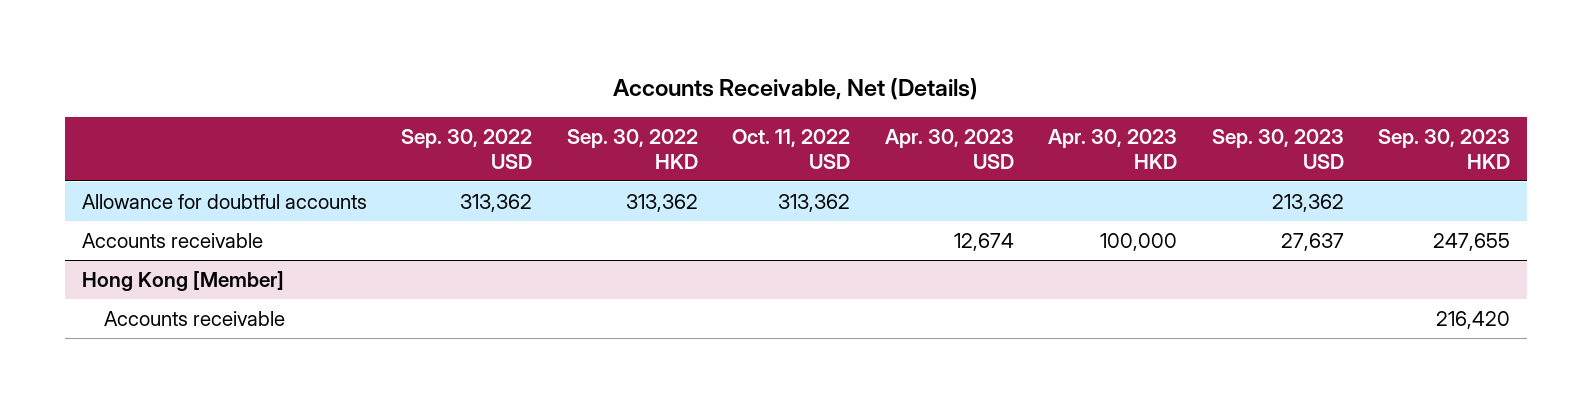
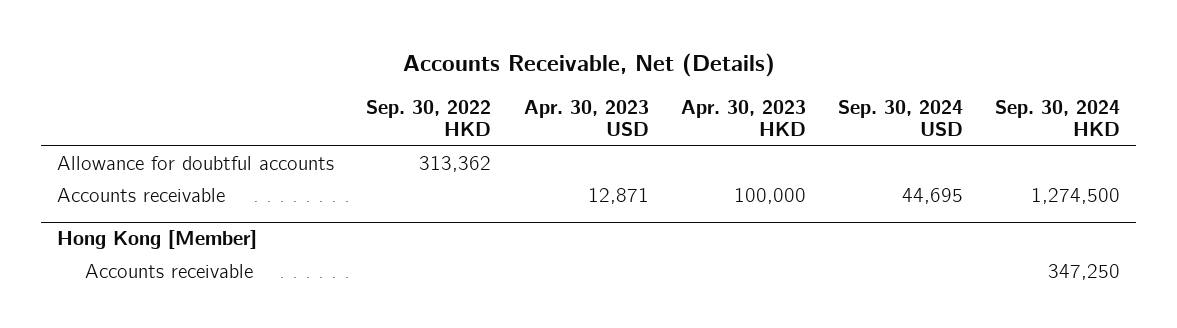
- | Sep. 30, 2022 USD | Sep. 30, 2022 HKD | Oct. 11, 2022 USD | Apr. 30, 2023 USD | Apr. 30, 2023 HKD | Sep. 30, 2023 USD | Sep. 30, 2023 HKD
+ | Sep. 30, 2022 HKD | Apr. 30, 2023 USD | Apr. 30, 2023 HKD | Sep. 30, 2024 USD | Sep. 30, 2024 HKD
- Accounts receivable | | | | 12,674 | 100,000 | 27,637 | 247,655
+ Accounts receivable | | 12,871 | 100,000 | 44,695 | 1,274,500

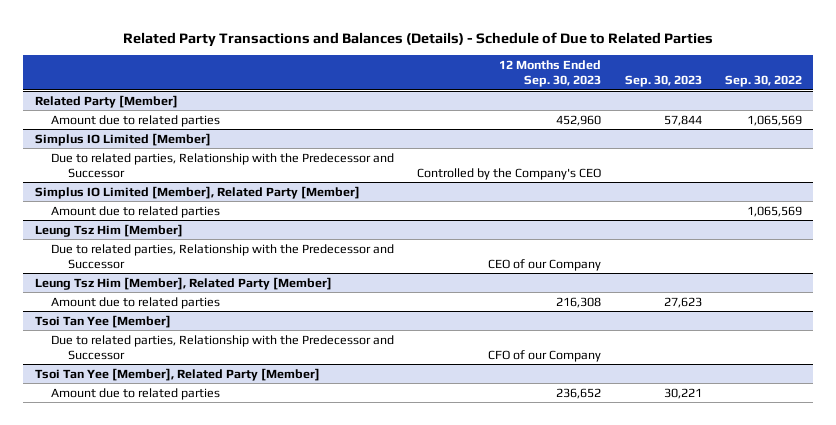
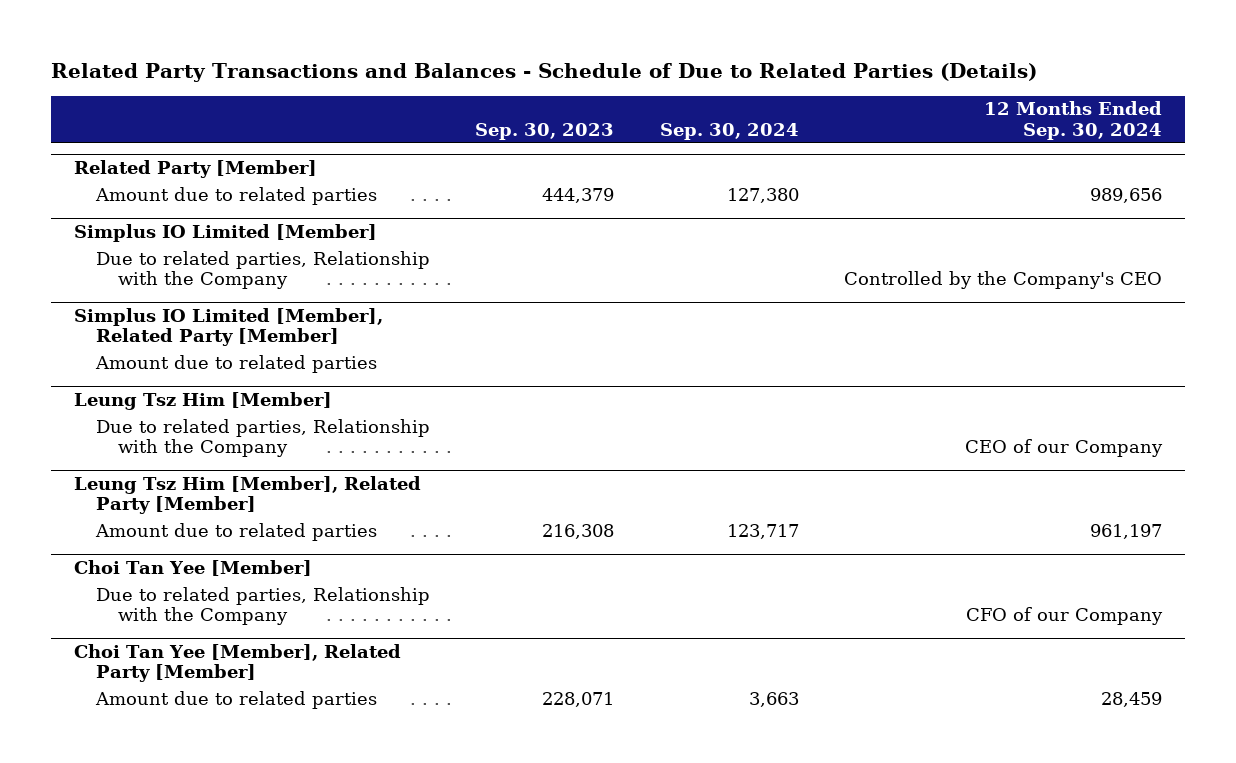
- Related Party Transactions and Balances (Details) - Schedule of Due to Related Parties
+ Related Party Transactions and Balances - Schedule of Due to Related Parties (Details)
- | 12 Months Ended Sep. 30, 2023 | Sep. 30, 2023 | Sep. 30, 2022
+ | Sep. 30, 2023 | Sep. 30, 2024 | 12 Months Ended Sep. 30, 2024
@ Related Party [Member]
- Amount due to related parties | 452,960 | 57,844 | 1,065,569
+ Amount due to related parties | 444,379 | 127,380 | 989,656
@ Simplus IO Limited [Member]
- Due to related parties, Relationship with the Predecessor and Successor | Controlled by the Company's CEO | |
+ Due to related parties, Relationship with the Company | | | Controlled by the Company's CEO
@ Leung Tsz Him [Member]
- Due to related parties, Relationship with the Predecessor and Successor | CEO of our Company | |
+ Due to related parties, Relationship with the Company | | | CEO of our Company
@ Leung Tsz Him [Member], Related Party [Member]
- Amount due to related parties | 216,308 | 27,623 |
- Tsoi Tan Yee [Member]
- Due to related parties, Relationship with the Predecessor and Successor | CFO of our Company | |
- Tsoi Tan Yee [Member], Related Party [Member]
- Amount due to related parties | 236,652 | 30,221 |
@ Leung Tsz Him [Member], Related Party [Member]
+ Amount due to related parties | 216,308 | 123,717 | 961,197
+ Choi Tan Yee [Member]
+ Due to related parties, Relationship with the Company | | | CFO of our Company
+ Choi Tan Yee [Member], Related Party [Member]
+ Amount due to related parties | 228,071 | 3,663 | 28,459

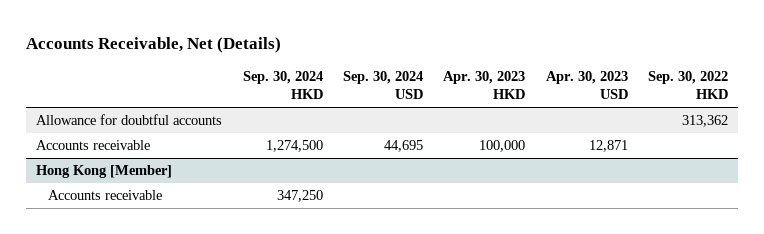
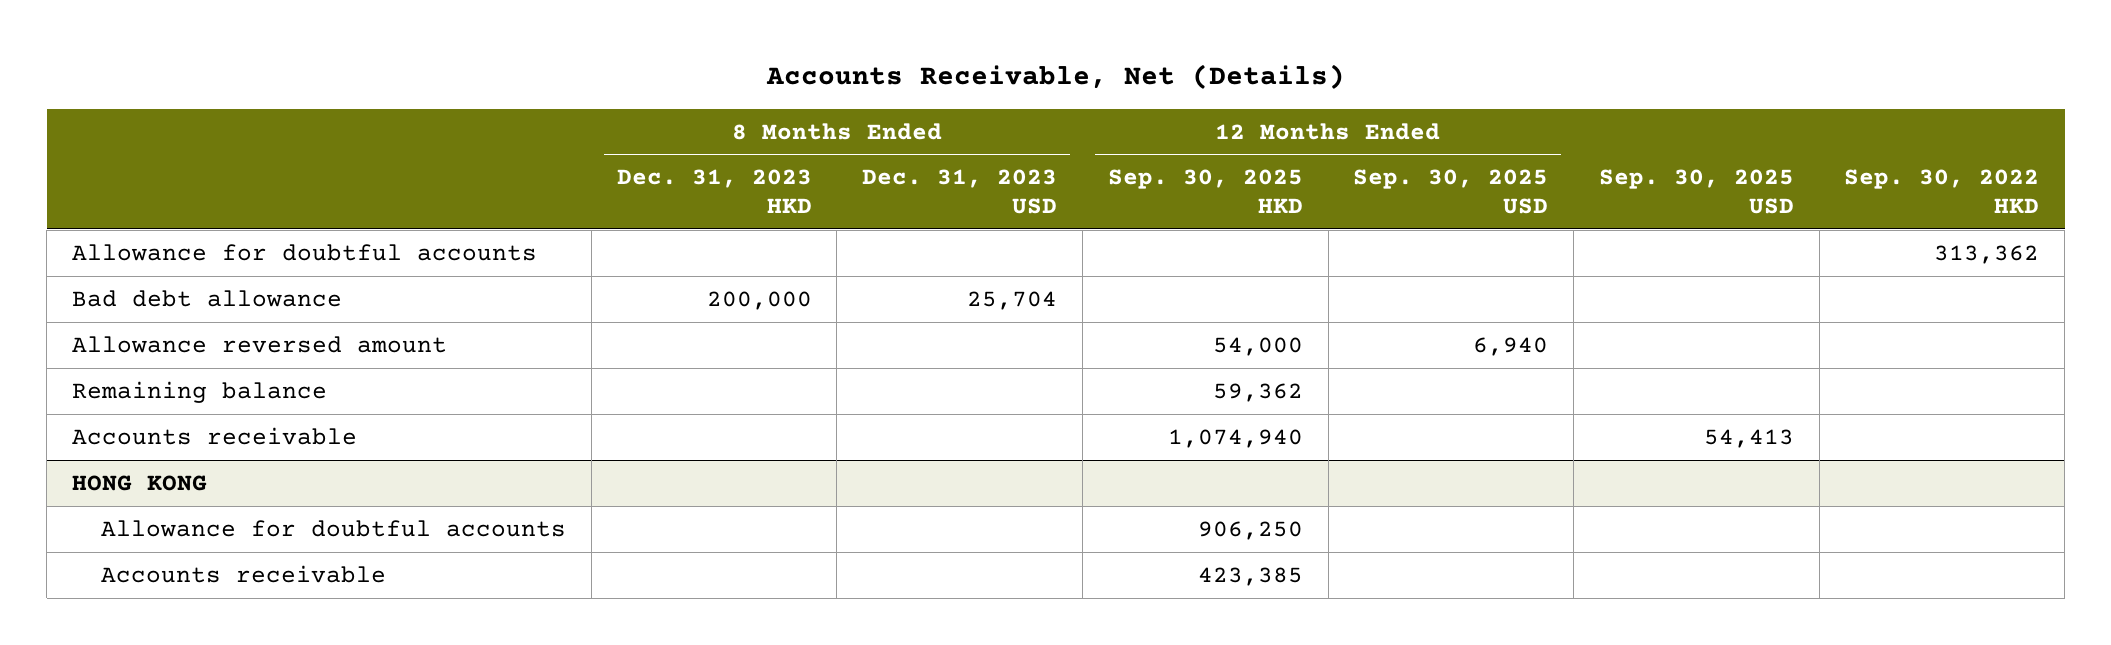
- | Sep. 30, 2024 HKD | Sep. 30, 2024 USD | Apr. 30, 2023 HKD | Apr. 30, 2023 USD | Sep. 30, 2022 HKD
+ | 8 Months Ended Dec. 31, 2023 HKD | 8 Months Ended Dec. 31, 2023 USD | 12 Months Ended Sep. 30, 2025 HKD | 12 Months Ended Sep. 30, 2025 USD | Sep. 30, 2025 USD | Sep. 30, 2022 HKD
+ Bad debt allowance | 200,000 | 25,704 | | | |
+ Allowance reversed amount | | | 54,000 | 6,940 | |
+ Remaining balance | | | 59,362 | | |
- Hong Kong [Member]
+ HONG KONG
+ Allowance for doubtful accounts | | | 906,250 | | |

